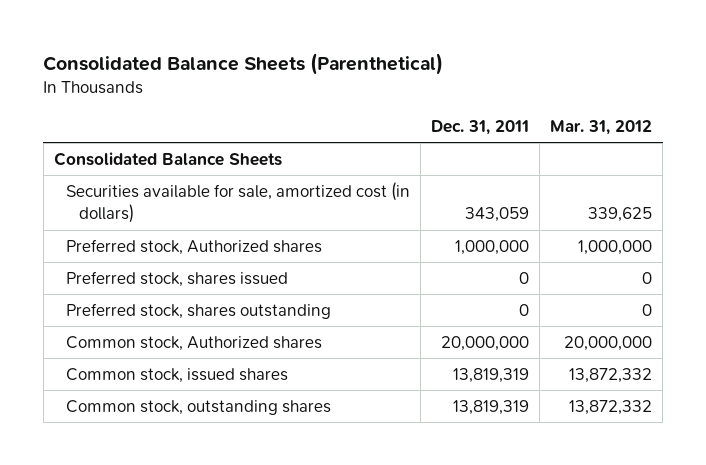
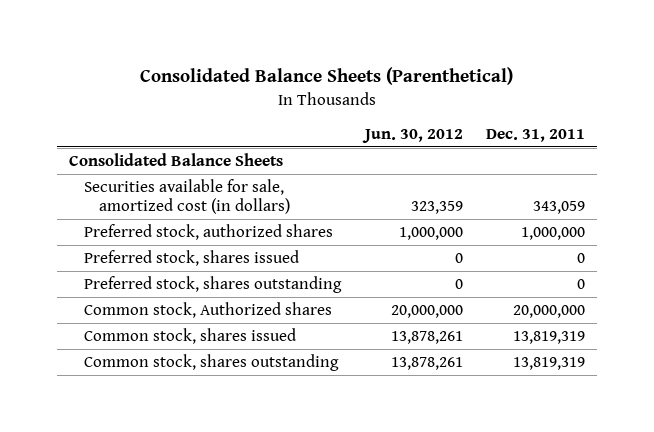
- | Dec. 31, 2011 | Mar. 31, 2012
+ | Jun. 30, 2012 | Dec. 31, 2011
- Preferred stock, Authorized shares | 1,000,000 | 1,000,000
+ Preferred stock, authorized shares | 1,000,000 | 1,000,000
- Common stock, issued shares | 13,819,319 | 13,872,332
- Common stock, outstanding shares | 13,819,319 | 13,872,332
+ Common stock, shares issued | 13,878,261 | 13,819,319
+ Common stock, shares outstanding | 13,878,261 | 13,819,319

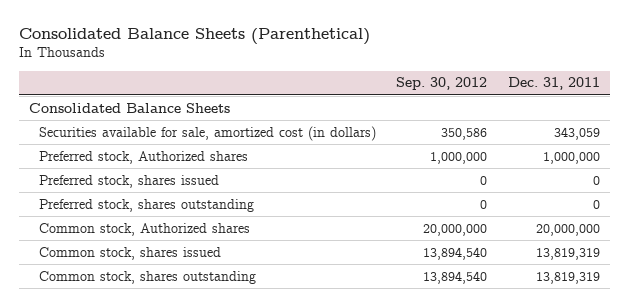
- | Jun. 30, 2012 | Dec. 31, 2011
+ | Sep. 30, 2012 | Dec. 31, 2011
- Preferred stock, authorized shares | 1,000,000 | 1,000,000
+ Preferred stock, Authorized shares | 1,000,000 | 1,000,000

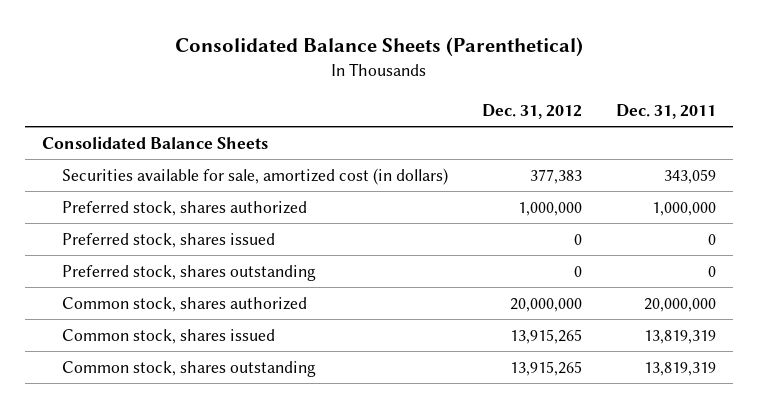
- | Sep. 30, 2012 | Dec. 31, 2011
+ | Dec. 31, 2012 | Dec. 31, 2011
- Preferred stock, Authorized shares | 1,000,000 | 1,000,000
+ Preferred stock, shares authorized | 1,000,000 | 1,000,000
- Common stock, Authorized shares | 20,000,000 | 20,000,000
+ Common stock, shares authorized | 20,000,000 | 20,000,000

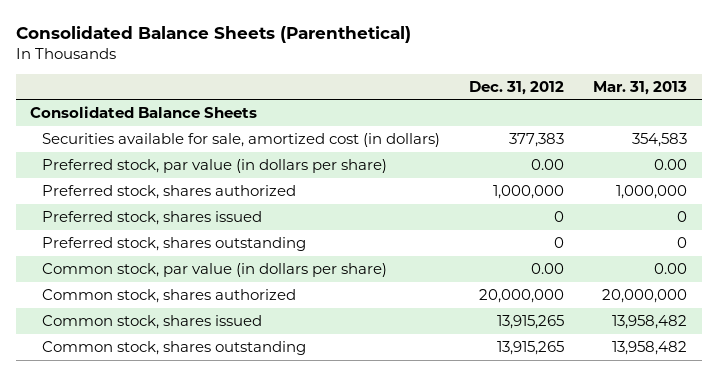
- | Dec. 31, 2012 | Dec. 31, 2011
+ | Dec. 31, 2012 | Mar. 31, 2013
+ Preferred stock, par value (in dollars per share) | 0.00 | 0.00
+ Common stock, par value (in dollars per share) | 0.00 | 0.00

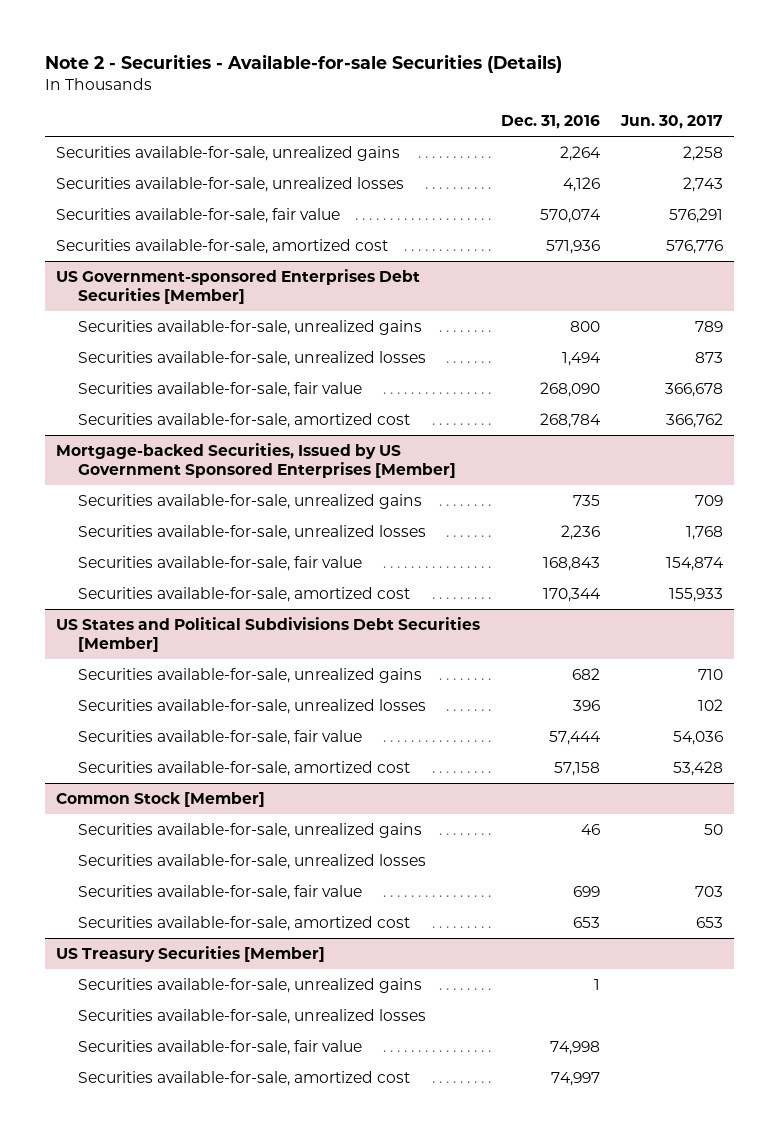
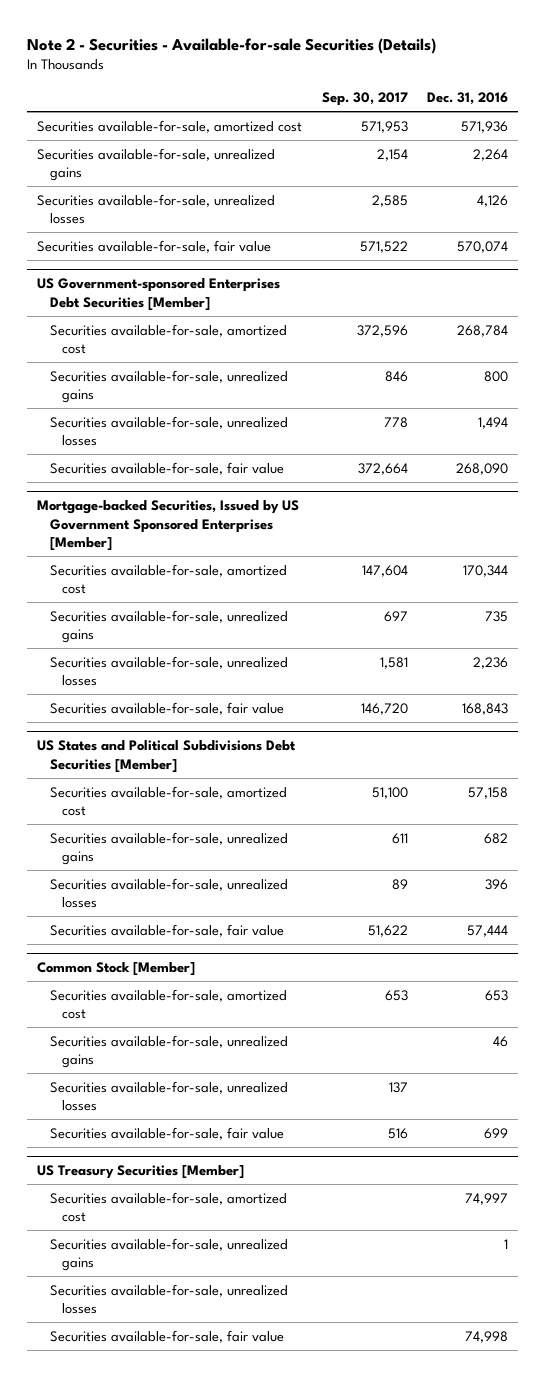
- | Dec. 31, 2016 | Jun. 30, 2017
+ | Sep. 30, 2017 | Dec. 31, 2016
moved up: Securities available-for-sale, amortized cost | 571,953 | 571,936
@ US Government-sponsored Enterprises Debt Securities [Member]
moved up: Securities available-for-sale, amortized cost | 372,596 | 268,784
@ Mortgage-backed Securities, Issued by US Government Sponsored Enterprises [Member]
moved up: Securities available-for-sale, amortized cost | 147,604 | 170,344
@ US States and Political Subdivisions Debt Securities [Member]
moved up: Securities available-for-sale, amortized cost | 51,100 | 57,158
@ Common Stock [Member]
moved up: Securities available-for-sale, amortized cost | 653 | 653
@ US Treasury Securities [Member]
moved up: Securities available-for-sale, amortized cost | | 74,997

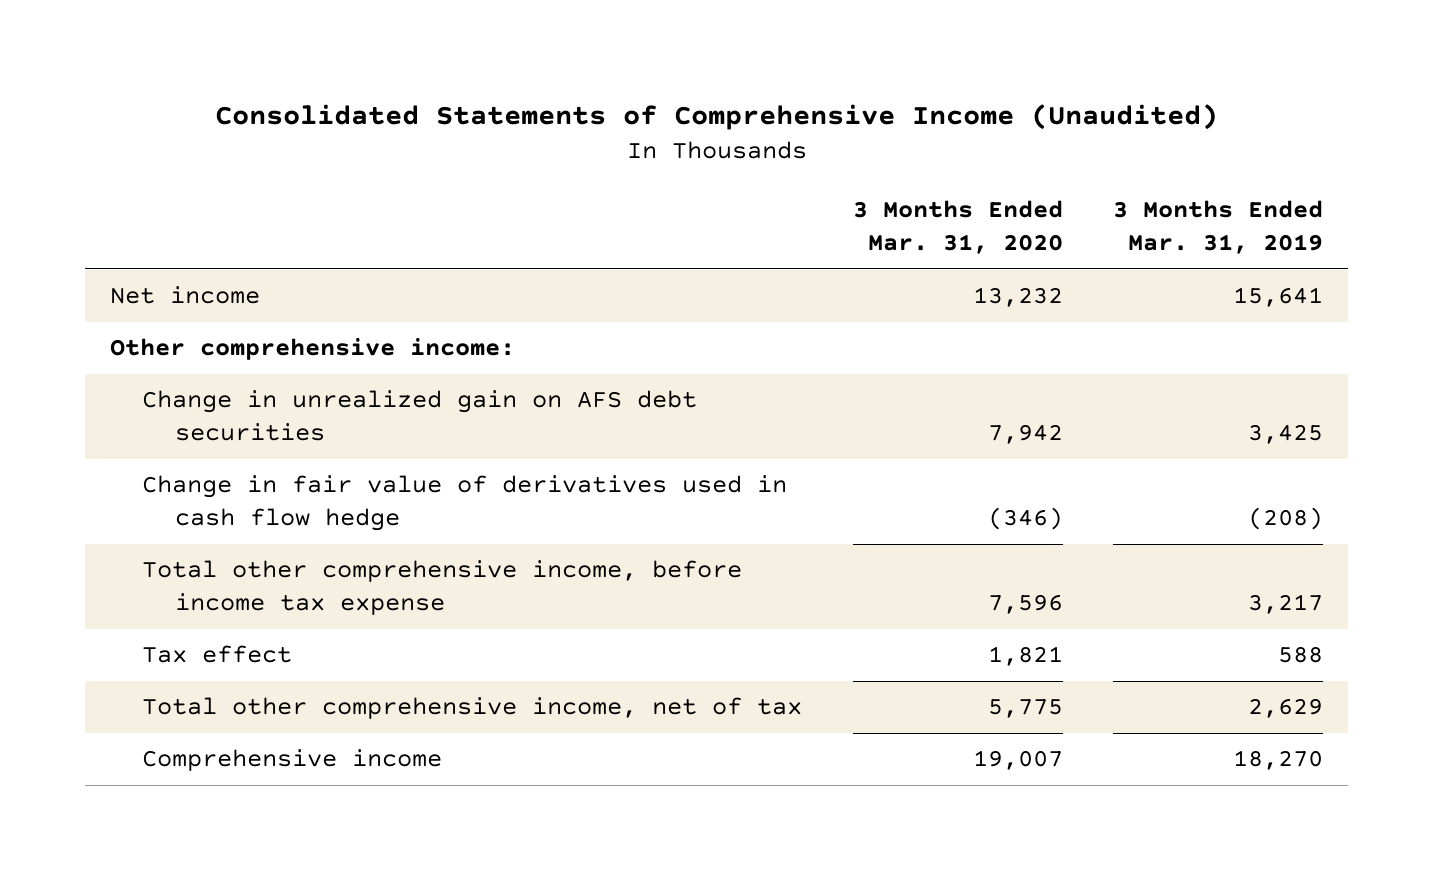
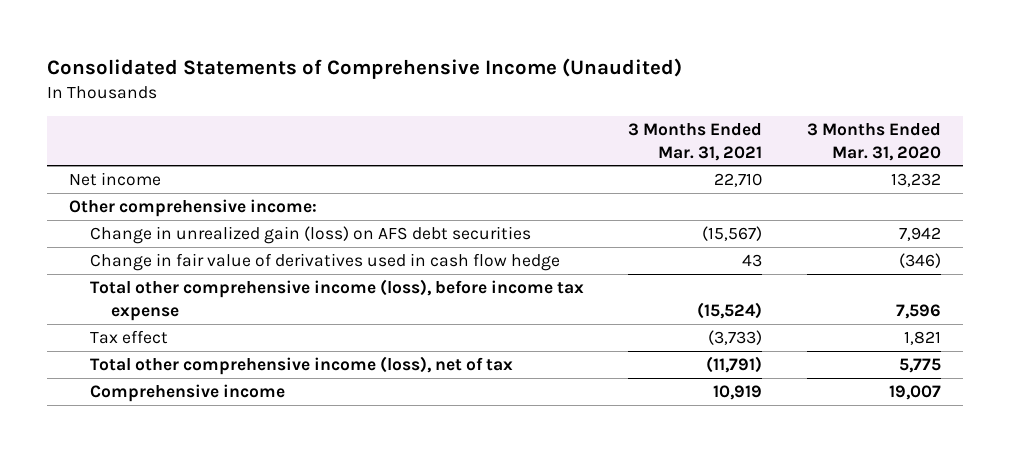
- | 3 Months Ended Mar. 31, 2020 | 3 Months Ended Mar. 31, 2019
+ | 3 Months Ended Mar. 31, 2021 | 3 Months Ended Mar. 31, 2020
- Change in unrealized gain on AFS debt securities | 7,942 | 3,425
+ Change in unrealized gain (loss) on AFS debt securities | (15,567) | 7,942
- Total other comprehensive income, before income tax expense | 7,596 | 3,217
+ Total other comprehensive income (loss), before income tax expense | (15,524) | 7,596
- Total other comprehensive income, net of tax | 5,775 | 2,629
+ Total other comprehensive income (loss), net of tax | (11,791) | 5,775

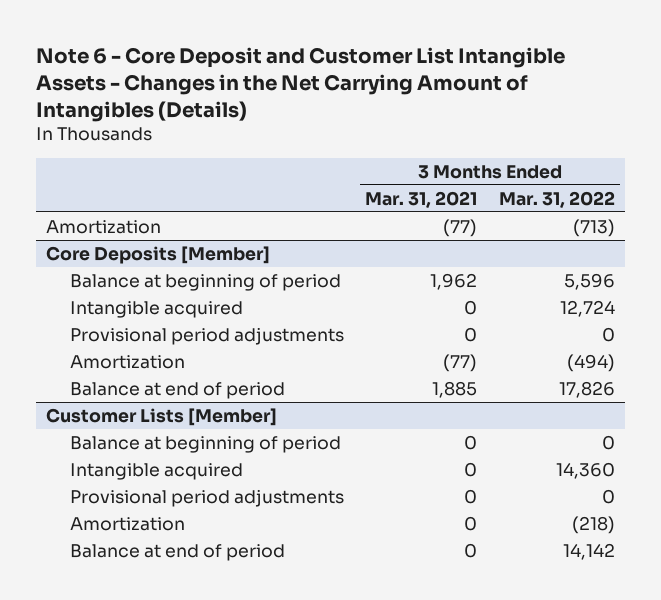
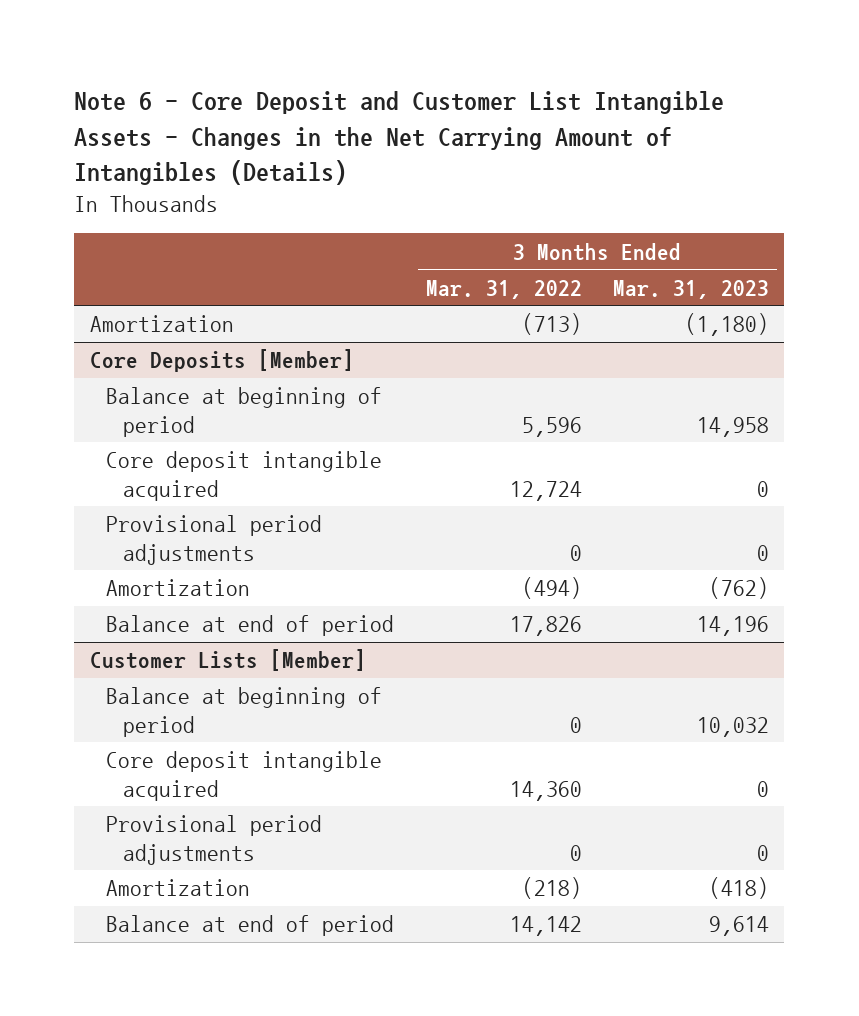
- | 3 Months Ended Mar. 31, 2021 | 3 Months Ended Mar. 31, 2022
+ | 3 Months Ended Mar. 31, 2022 | 3 Months Ended Mar. 31, 2023
@ Core Deposits [Member]
- Intangible acquired | 0 | 12,724
+ Core deposit intangible acquired | 12,724 | 0
@ Customer Lists [Member]
- Intangible acquired | 0 | 14,360
+ Core deposit intangible acquired | 14,360 | 0

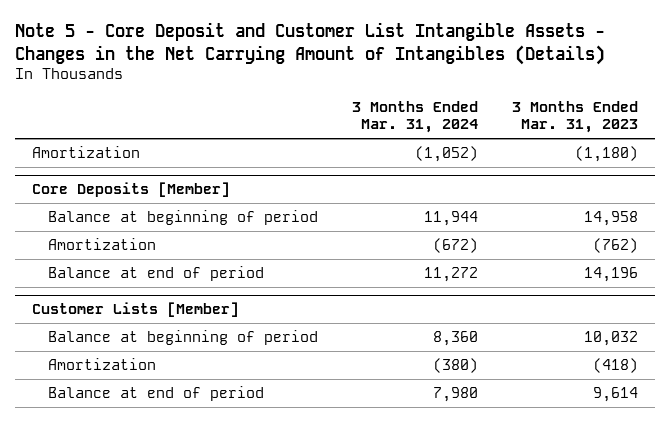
- Note 6 - Core Deposit and Customer List Intangible Assets - Changes in the Net Carrying Amount of Intangibles (Details)
+ Note 5 - Core Deposit and Customer List Intangible Assets - Changes in the Net Carrying Amount of Intangibles (Details)
- | 3 Months Ended Mar. 31, 2022 | 3 Months Ended Mar. 31, 2023
+ | 3 Months Ended Mar. 31, 2024 | 3 Months Ended Mar. 31, 2023
@ Core Deposits [Member]
- Core deposit intangible acquired | 12,724 | 0
- Provisional period adjustments | 0 | 0
@ Customer Lists [Member]
- Core deposit intangible acquired | 14,360 | 0
- Provisional period adjustments | 0 | 0

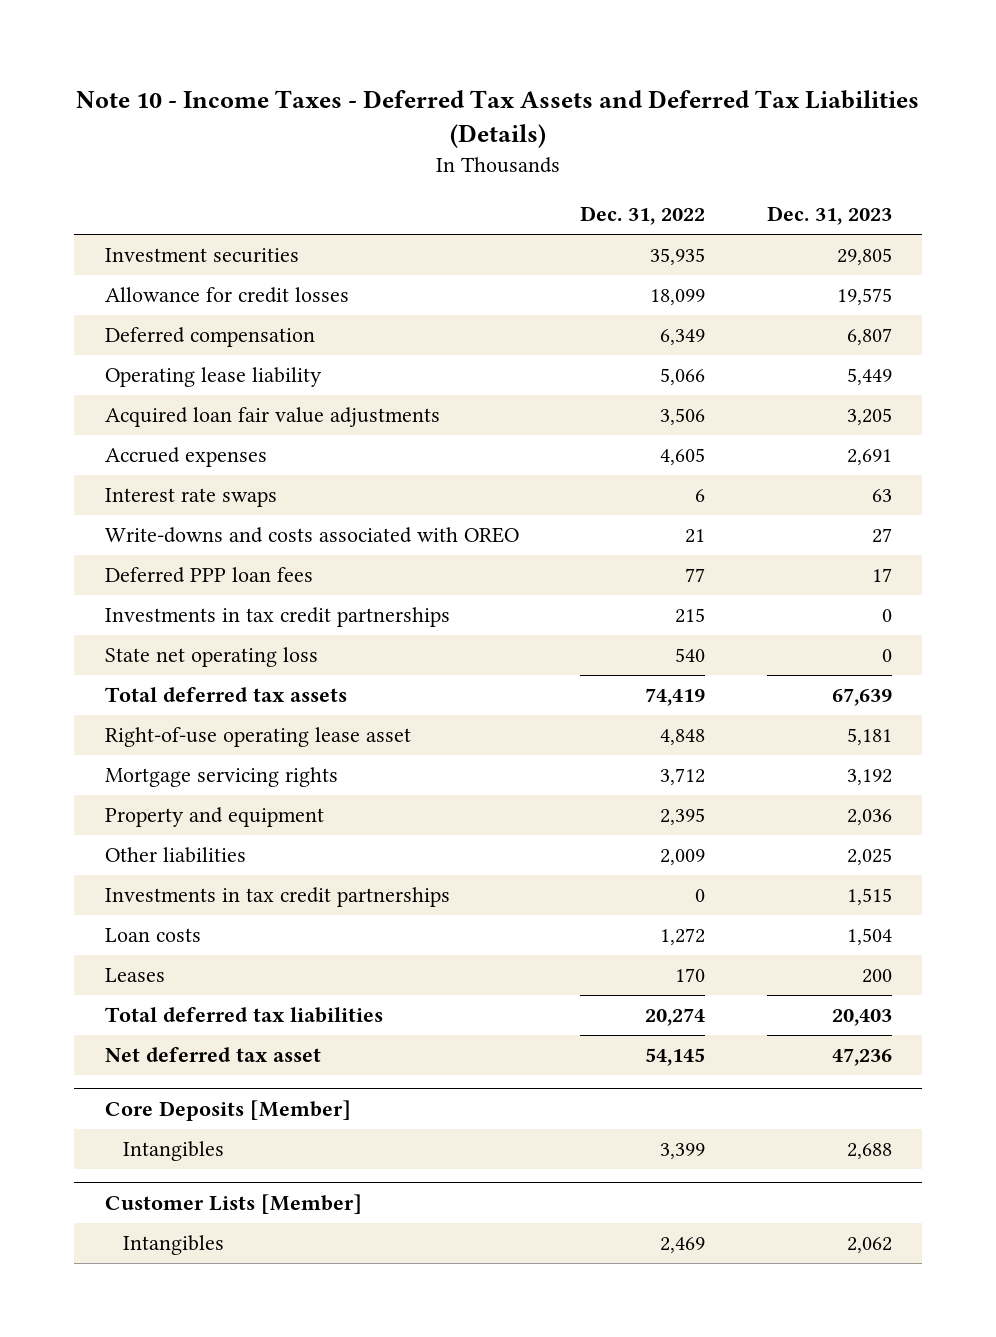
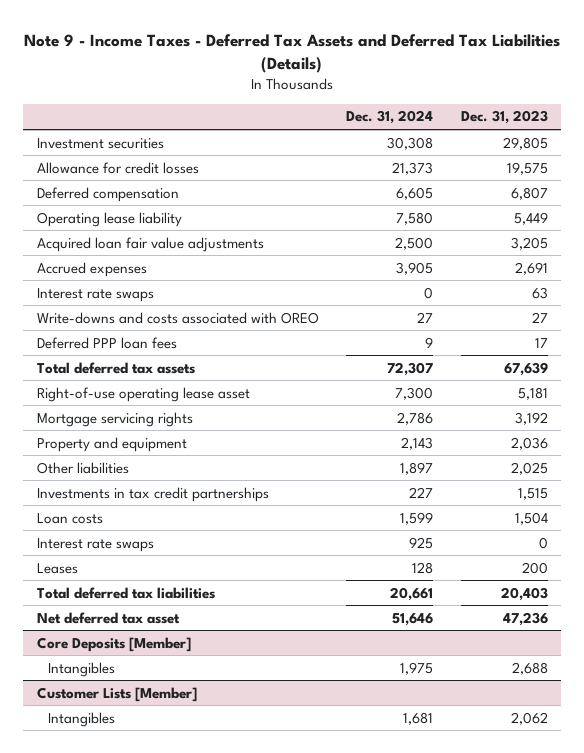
- Note 10 - Income Taxes - Deferred Tax Assets and Deferred Tax Liabilities (Details)
+ Note 9 - Income Taxes - Deferred Tax Assets and Deferred Tax Liabilities (Details)
- | Dec. 31, 2022 | Dec. 31, 2023
+ | Dec. 31, 2024 | Dec. 31, 2023
- Investments in tax credit partnerships | 215 | 0
- State net operating loss | 540 | 0
+ Interest rate swaps | 925 | 0

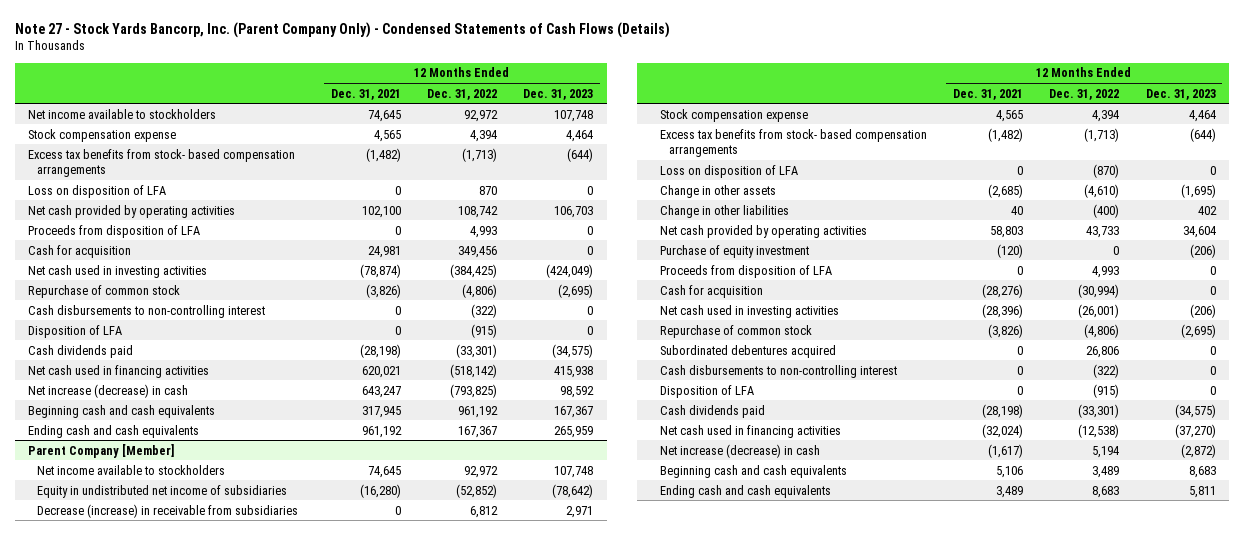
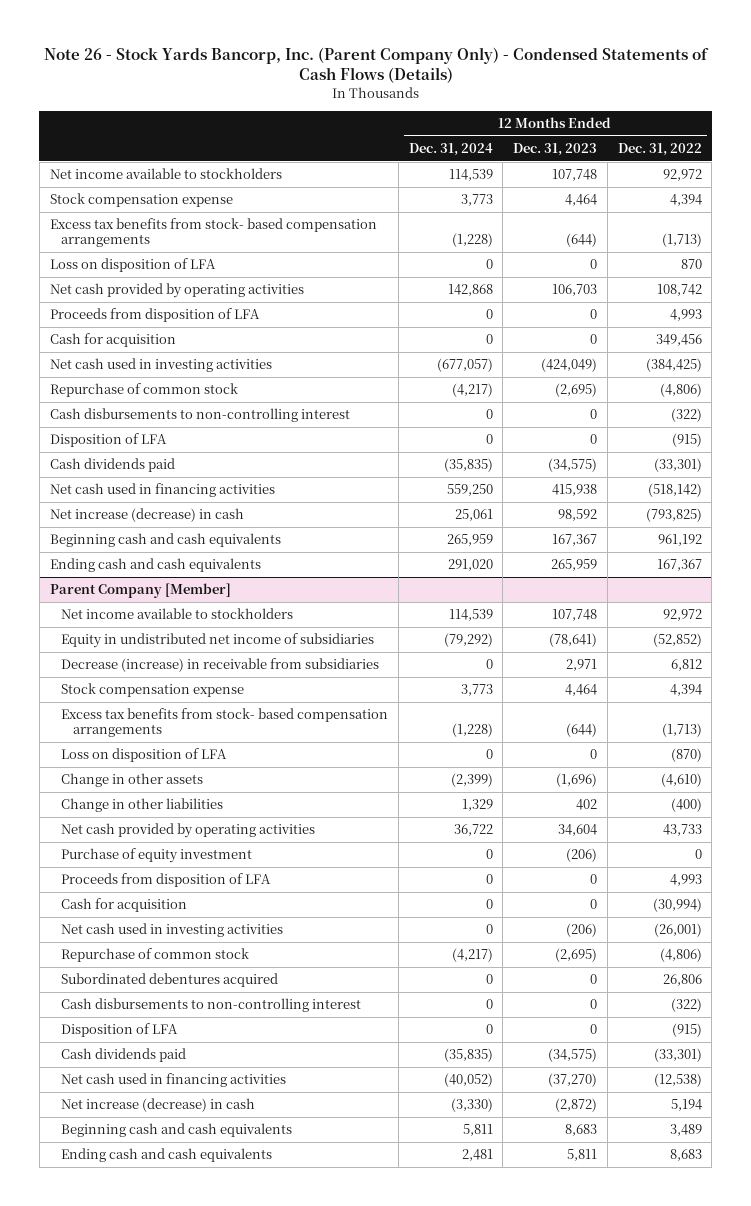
- Note 27 - Stock Yards Bancorp, Inc. (Parent Company Only) - Condensed Statements of Cash Flows (Details)
+ Note 26 - Stock Yards Bancorp, Inc. (Parent Company Only) - Condensed Statements of Cash Flows (Details)
- | 12 Months Ended Dec. 31, 2021 | 12 Months Ended Dec. 31, 2022 | 12 Months Ended Dec. 31, 2023
+ | 12 Months Ended Dec. 31, 2024 | 12 Months Ended Dec. 31, 2023 | 12 Months Ended Dec. 31, 2022
@ Parent Company [Member]
- Equity in undistributed net income of subsidiaries | (16,280) | (52,852) | (78,642)
+ Equity in undistributed net income of subsidiaries | (79,292) | (78,641) | (52,852)
- Change in other assets | (2,685) | (4,610) | (1,695)
+ Change in other assets | (2,399) | (1,696) | (4,610)

